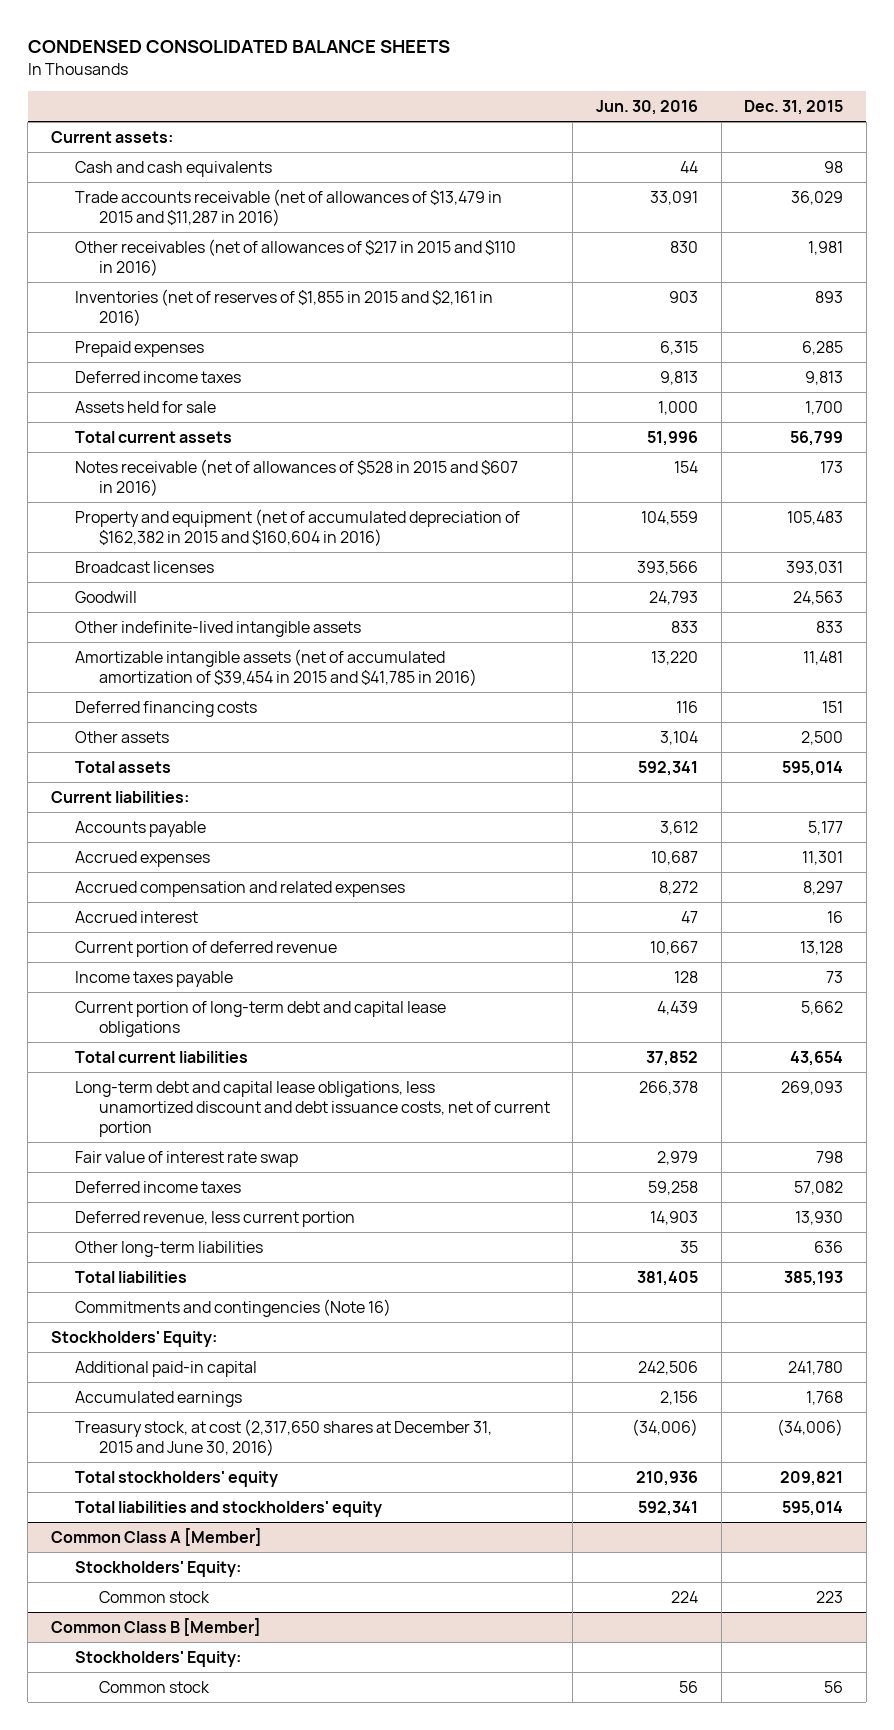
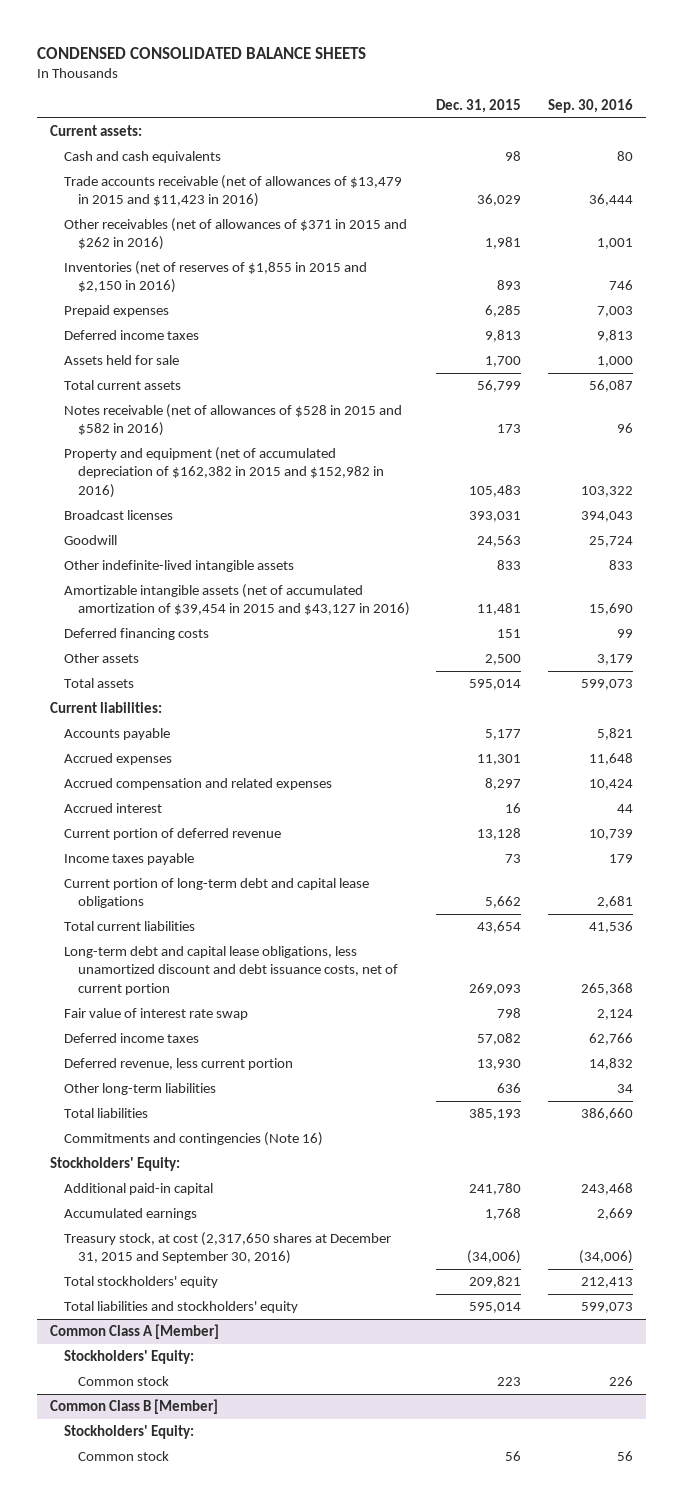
- | Jun. 30, 2016 | Dec. 31, 2015
+ | Dec. 31, 2015 | Sep. 30, 2016
- Trade accounts receivable (net of allowances of $13,479 in 2015 and $11,287 in 2016) | 33,091 | 36,029
- Other receivables (net of allowances of $217 in 2015 and $110 in 2016) | 830 | 1,981
- Inventories (net of reserves of $1,855 in 2015 and $2,161 in 2016) | 903 | 893
+ Trade accounts receivable (net of allowances of $13,479 in 2015 and $11,423 in 2016) | 36,029 | 36,444
+ Other receivables (net of allowances of $371 in 2015 and $262 in 2016) | 1,981 | 1,001
+ Inventories (net of reserves of $1,855 in 2015 and $2,150 in 2016) | 893 | 746
- Notes receivable (net of allowances of $528 in 2015 and $607 in 2016) | 154 | 173
- Property and equipment (net of accumulated depreciation of $162,382 in 2015 and $160,604 in 2016) | 104,559 | 105,483
+ Notes receivable (net of allowances of $528 in 2015 and $582 in 2016) | 173 | 96
+ Property and equipment (net of accumulated depreciation of $162,382 in 2015 and $152,982 in 2016) | 105,483 | 103,322
- Amortizable intangible assets (net of accumulated amortization of $39,454 in 2015 and $41,785 in 2016) | 13,220 | 11,481
+ Amortizable intangible assets (net of accumulated amortization of $39,454 in 2015 and $43,127 in 2016) | 11,481 | 15,690
- Treasury stock, at cost (2,317,650 shares at December 31, 2015 and June 30, 2016) | (34,006) | (34,006)
+ Treasury stock, at cost (2,317,650 shares at December 31, 2015 and September 30, 2016) | (34,006) | (34,006)

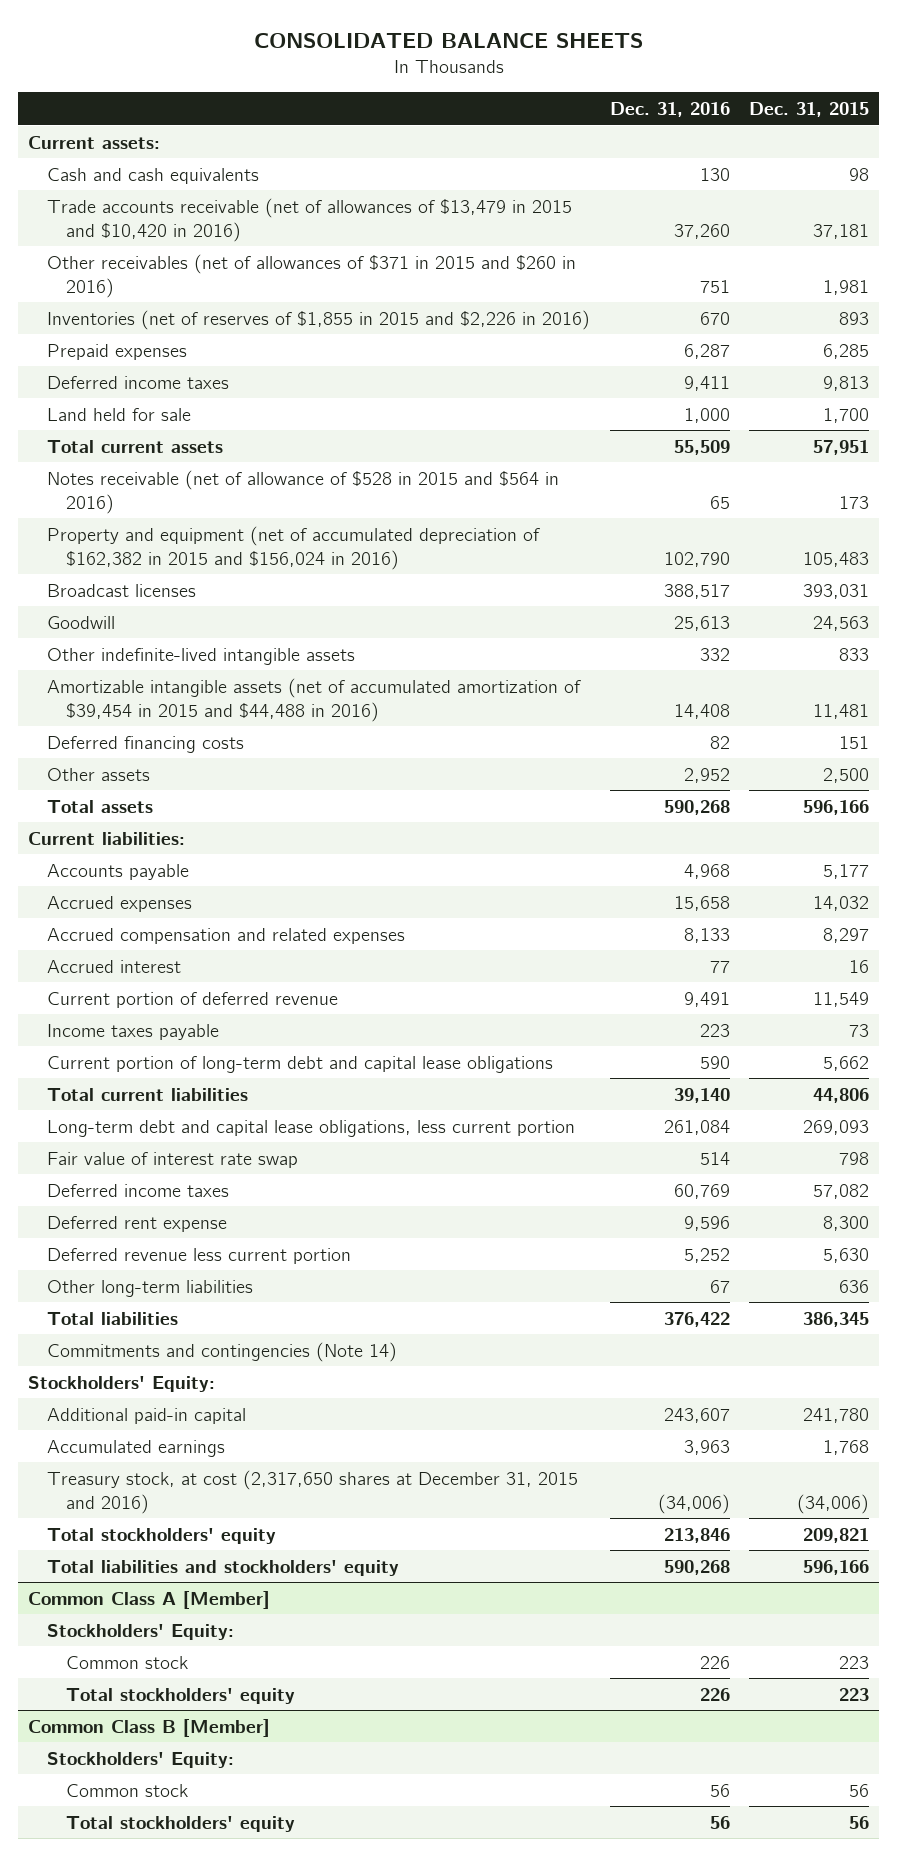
- CONDENSED CONSOLIDATED BALANCE SHEETS
+ CONSOLIDATED BALANCE SHEETS
- | Dec. 31, 2015 | Sep. 30, 2016
+ | Dec. 31, 2016 | Dec. 31, 2015
- Trade accounts receivable (net of allowances of $13,479 in 2015 and $11,423 in 2016) | 36,029 | 36,444
- Other receivables (net of allowances of $371 in 2015 and $262 in 2016) | 1,981 | 1,001
- Inventories (net of reserves of $1,855 in 2015 and $2,150 in 2016) | 893 | 746
+ Trade accounts receivable (net of allowances of $13,479 in 2015 and $10,420 in 2016) | 37,260 | 37,181
+ Other receivables (net of allowances of $371 in 2015 and $260 in 2016) | 751 | 1,981
+ Inventories (net of reserves of $1,855 in 2015 and $2,226 in 2016) | 670 | 893
- Assets held for sale | 1,700 | 1,000
- Total current assets | 56,799 | 56,087
- Notes receivable (net of allowances of $528 in 2015 and $582 in 2016) | 173 | 96
- Property and equipment (net of accumulated depreciation of $162,382 in 2015 and $152,982 in 2016) | 105,483 | 103,322
+ Land held for sale | 1,000 | 1,700
+ Total current assets | 55,509 | 57,951
+ Notes receivable (net of allowance of $528 in 2015 and $564 in 2016) | 65 | 173
+ Property and equipment (net of accumulated depreciation of $162,382 in 2015 and $156,024 in 2016) | 102,790 | 105,483
- Amortizable intangible assets (net of accumulated amortization of $39,454 in 2015 and $43,127 in 2016) | 11,481 | 15,690
+ Amortizable intangible assets (net of accumulated amortization of $39,454 in 2015 and $44,488 in 2016) | 14,408 | 11,481
- Total assets | 595,014 | 599,073
+ Total assets | 590,268 | 596,166
- Accrued expenses | 11,301 | 11,648
+ Accrued expenses | 15,658 | 14,032
- Current portion of deferred revenue | 13,128 | 10,739
+ Current portion of deferred revenue | 9,491 | 11,549
- Total current liabilities | 43,654 | 41,536
- Long-term debt and capital lease obligations, less unamortized discount and debt issuance costs, net of current portion | 269,093 | 265,368
+ Total current liabilities | 39,140 | 44,806
+ Long-term debt and capital lease obligations, less current portion | 261,084 | 269,093
- Deferred revenue, less current portion | 13,930 | 14,832
+ Deferred rent expense | 9,596 | 8,300
+ Deferred revenue less current portion | 5,252 | 5,630
- Total liabilities | 385,193 | 386,660
- Commitments and contingencies (Note 16)
+ Total liabilities | 376,422 | 386,345
+ Commitments and contingencies (Note 14)
- Treasury stock, at cost (2,317,650 shares at December 31, 2015 and September 30, 2016) | (34,006) | (34,006)
+ Treasury stock, at cost (2,317,650 shares at December 31, 2015 and 2016) | (34,006) | (34,006)
- Total liabilities and stockholders' equity | 595,014 | 599,073
+ Total liabilities and stockholders' equity | 590,268 | 596,166
@ Common Class A [Member]
+ Total stockholders' equity | 226 | 223
@ Common Class B [Member]
+ Total stockholders' equity | 56 | 56

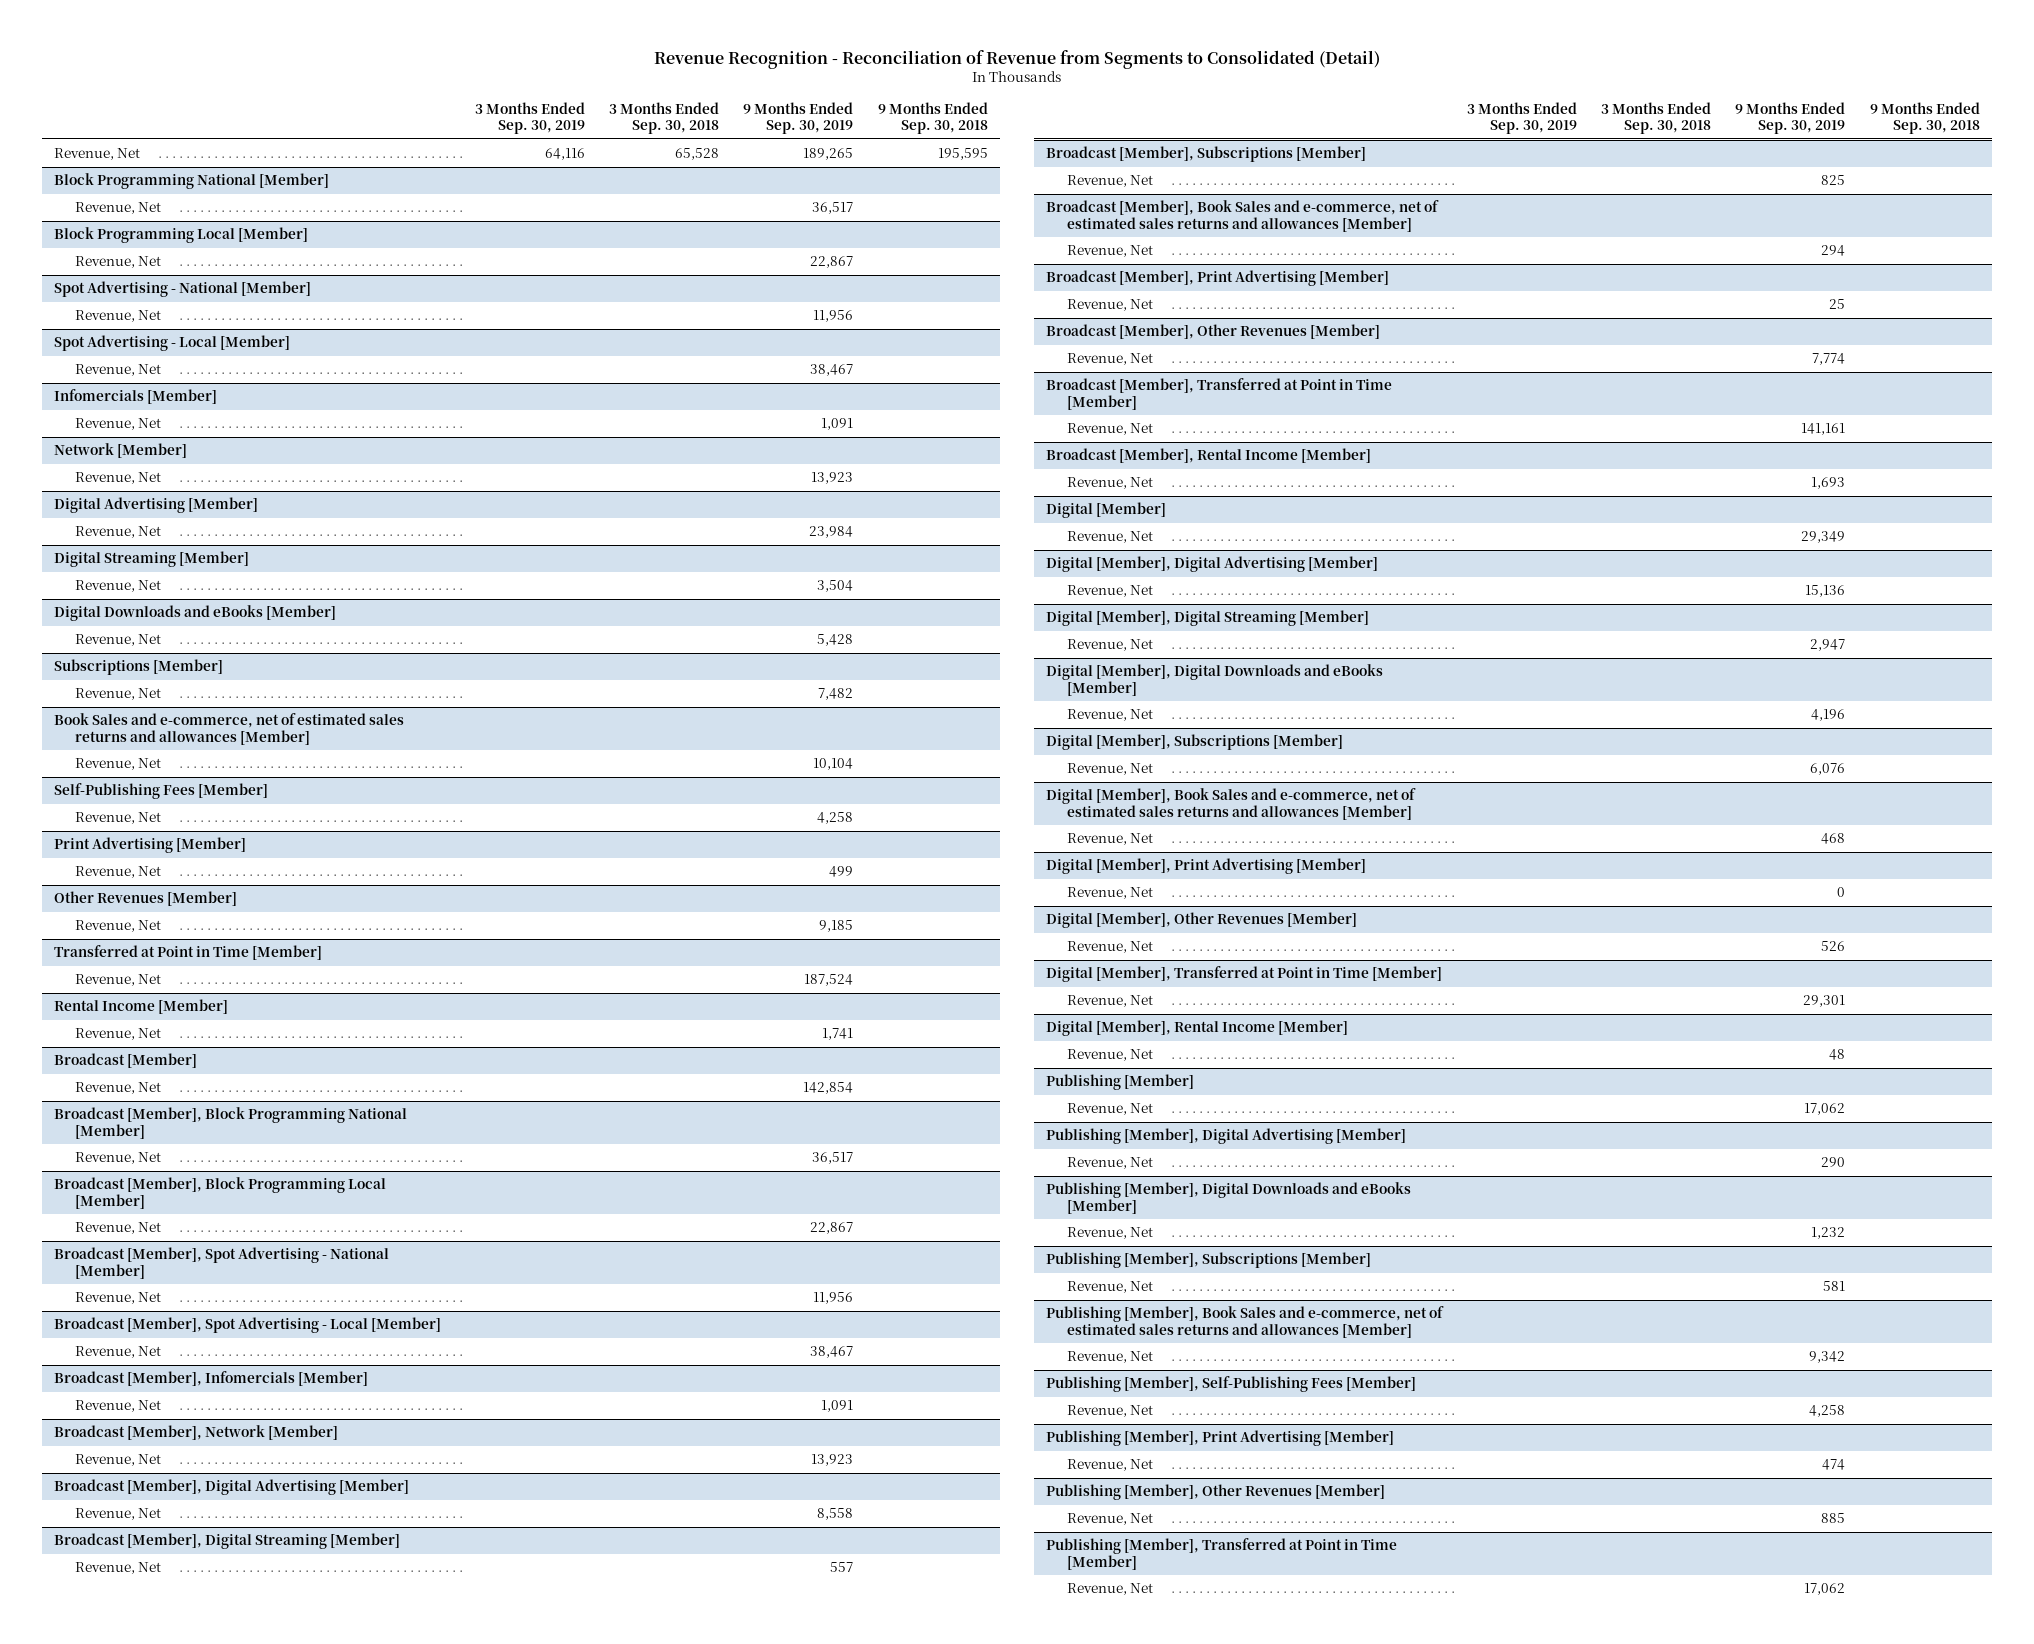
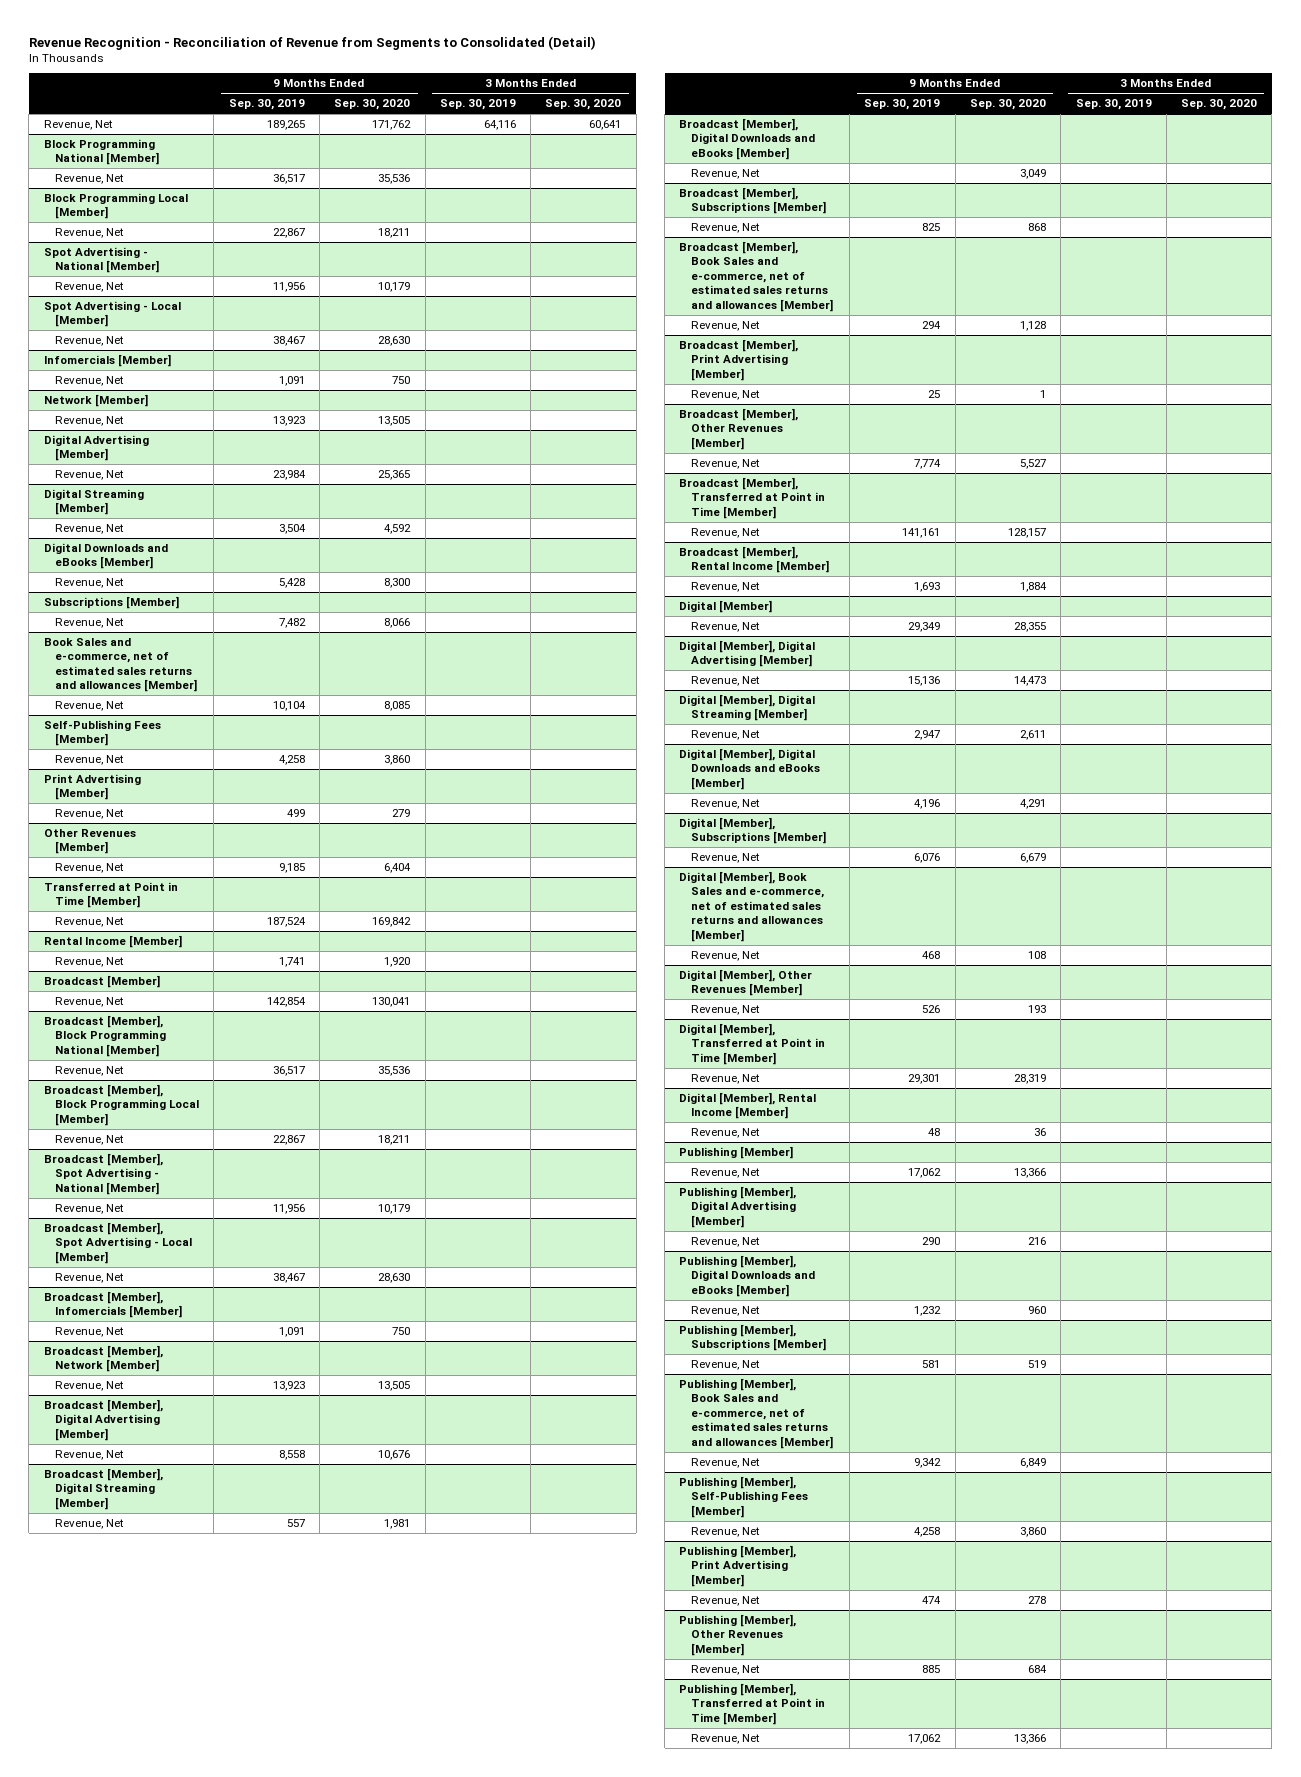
- | 3 Months Ended Sep. 30, 2019 | 3 Months Ended Sep. 30, 2018 | 9 Months Ended Sep. 30, 2019 | 9 Months Ended Sep. 30, 2018
+ | 9 Months Ended Sep. 30, 2019 | 9 Months Ended Sep. 30, 2020 | 3 Months Ended Sep. 30, 2019 | 3 Months Ended Sep. 30, 2020
+ Broadcast [Member], Digital Downloads and eBooks [Member]
+ Revenue, Net | | 3,049 | |
- Digital [Member], Print Advertising [Member]
- Revenue, Net | | | 0 |

